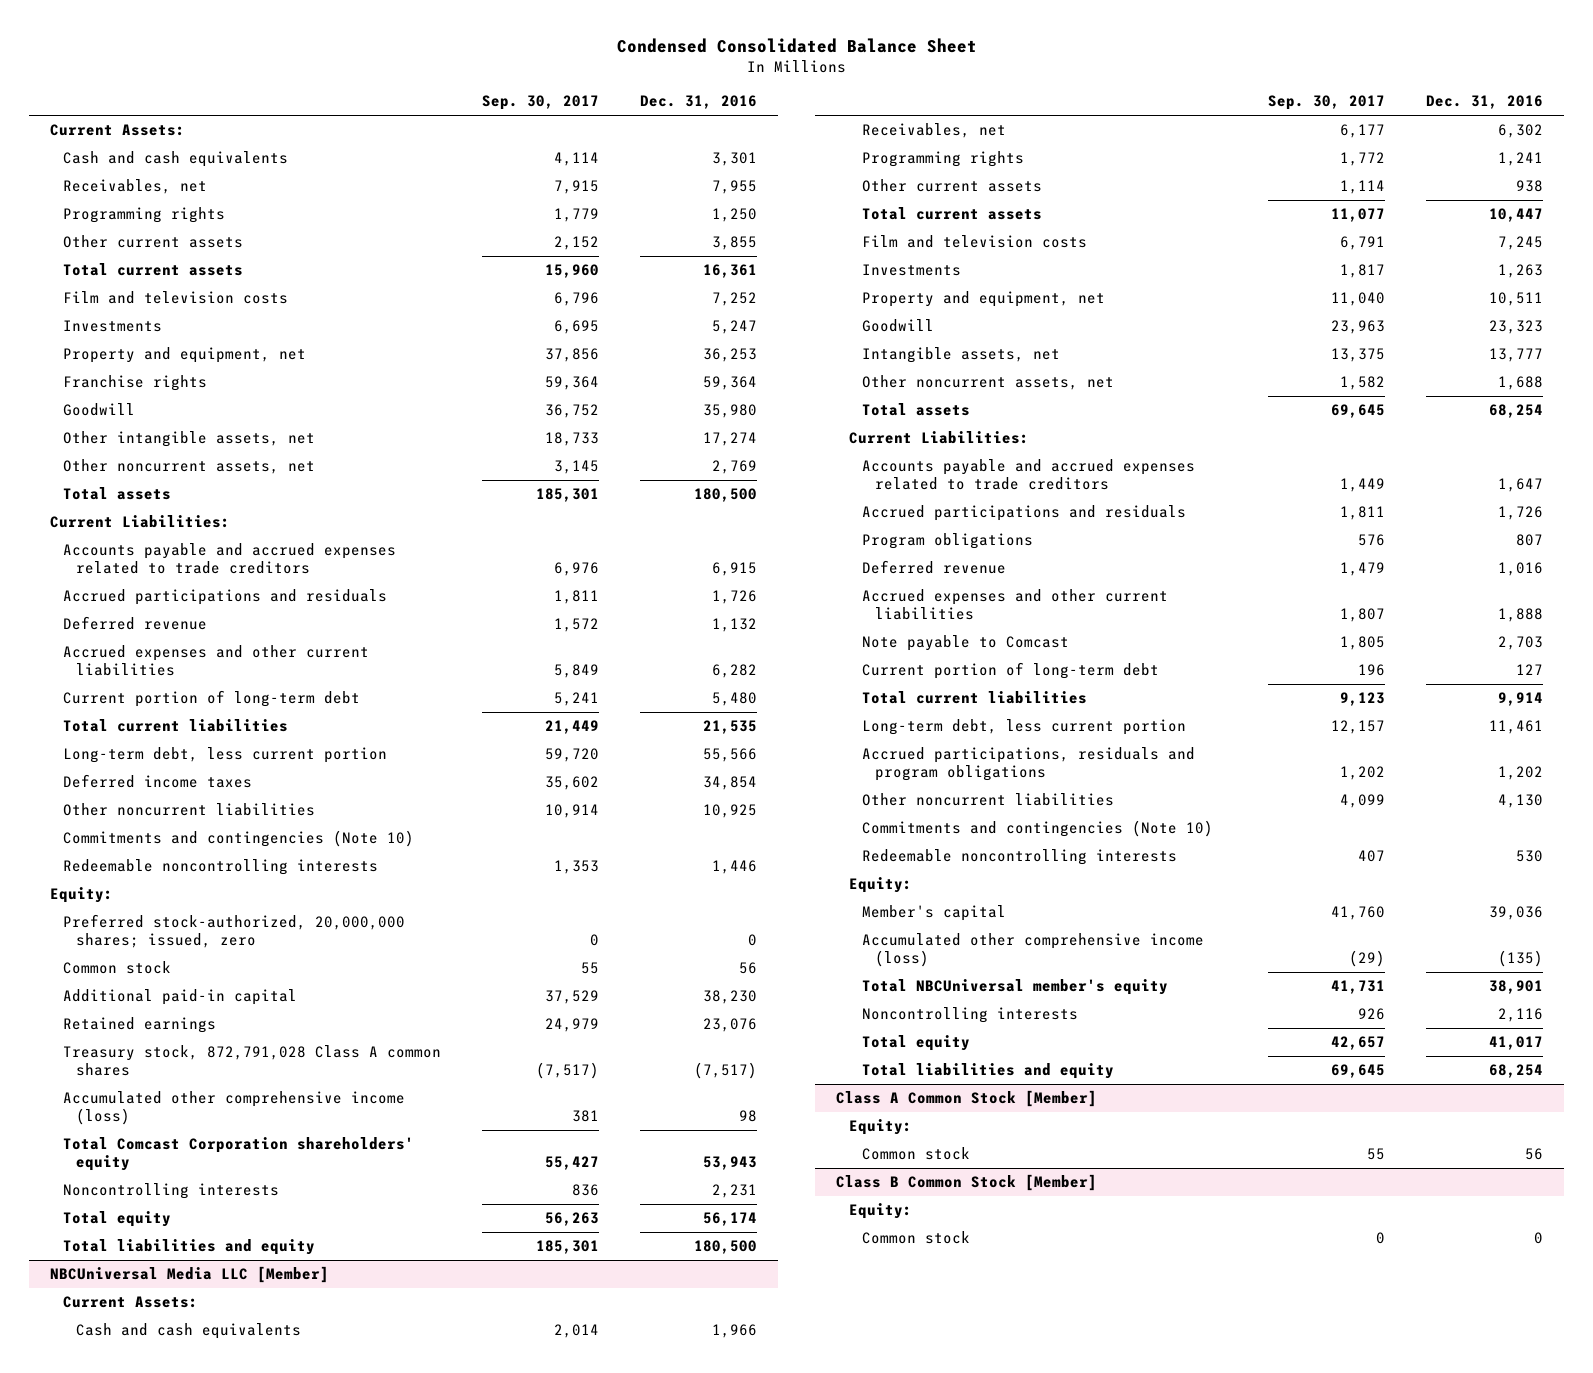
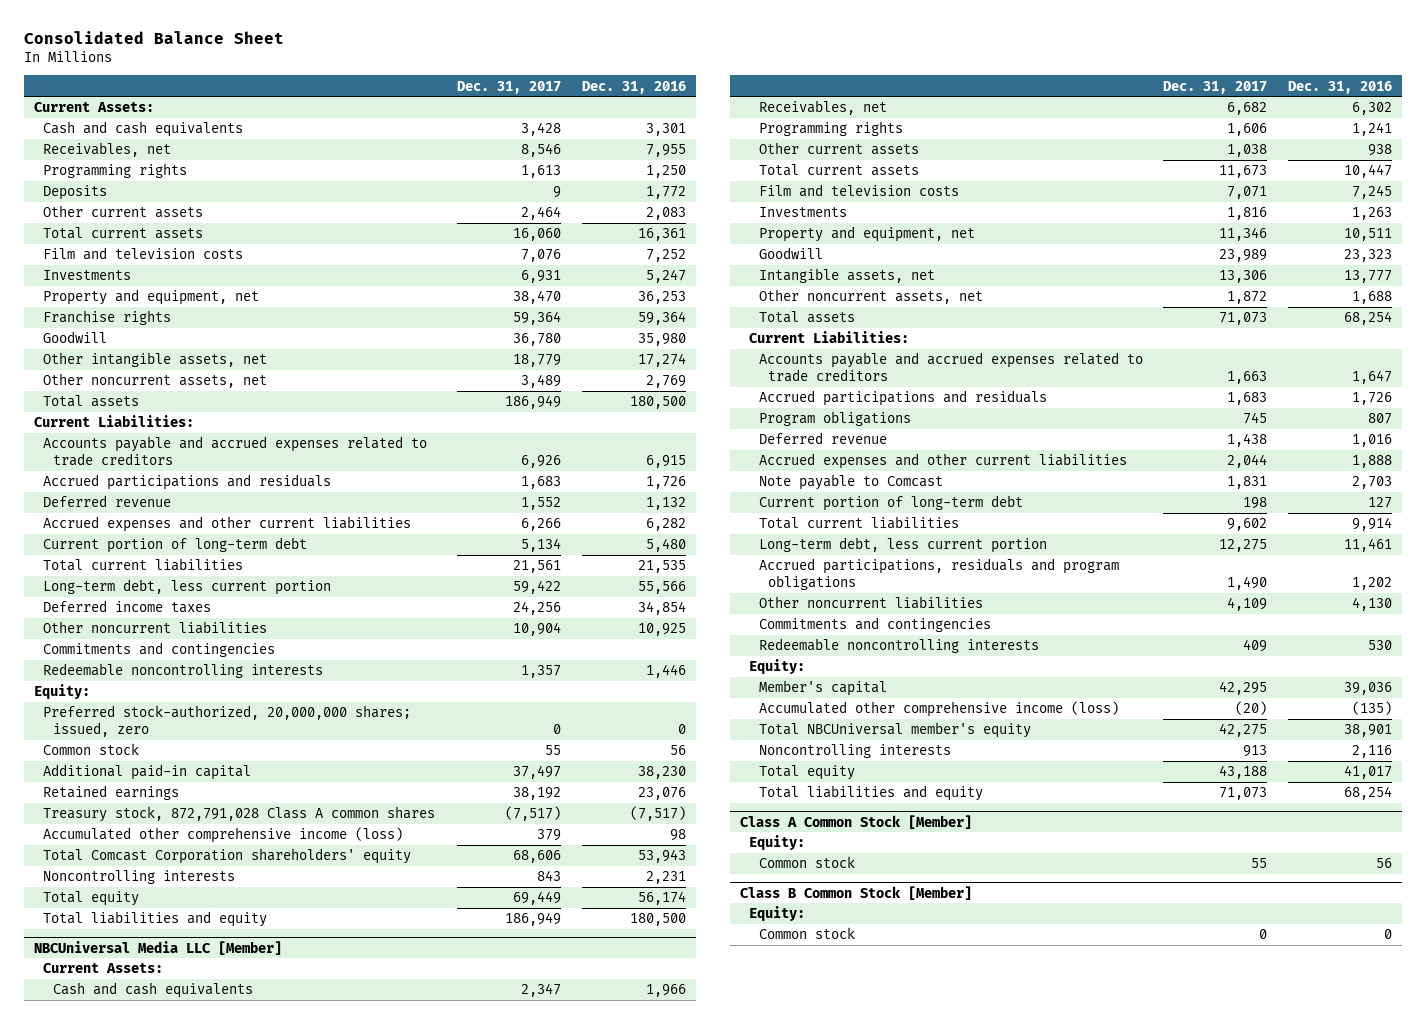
- Condensed Consolidated Balance Sheet
+ Consolidated Balance Sheet
- | Sep. 30, 2017 | Dec. 31, 2016
+ | Dec. 31, 2017 | Dec. 31, 2016
- Other current assets | 2,152 | 3,855
+ Deposits | 9 | 1,772
+ Other current assets | 2,464 | 2,083
- Commitments and contingencies (Note 10)
+ Commitments and contingencies
@ NBCUniversal Media LLC [Member]
- Commitments and contingencies (Note 10)
+ Commitments and contingencies

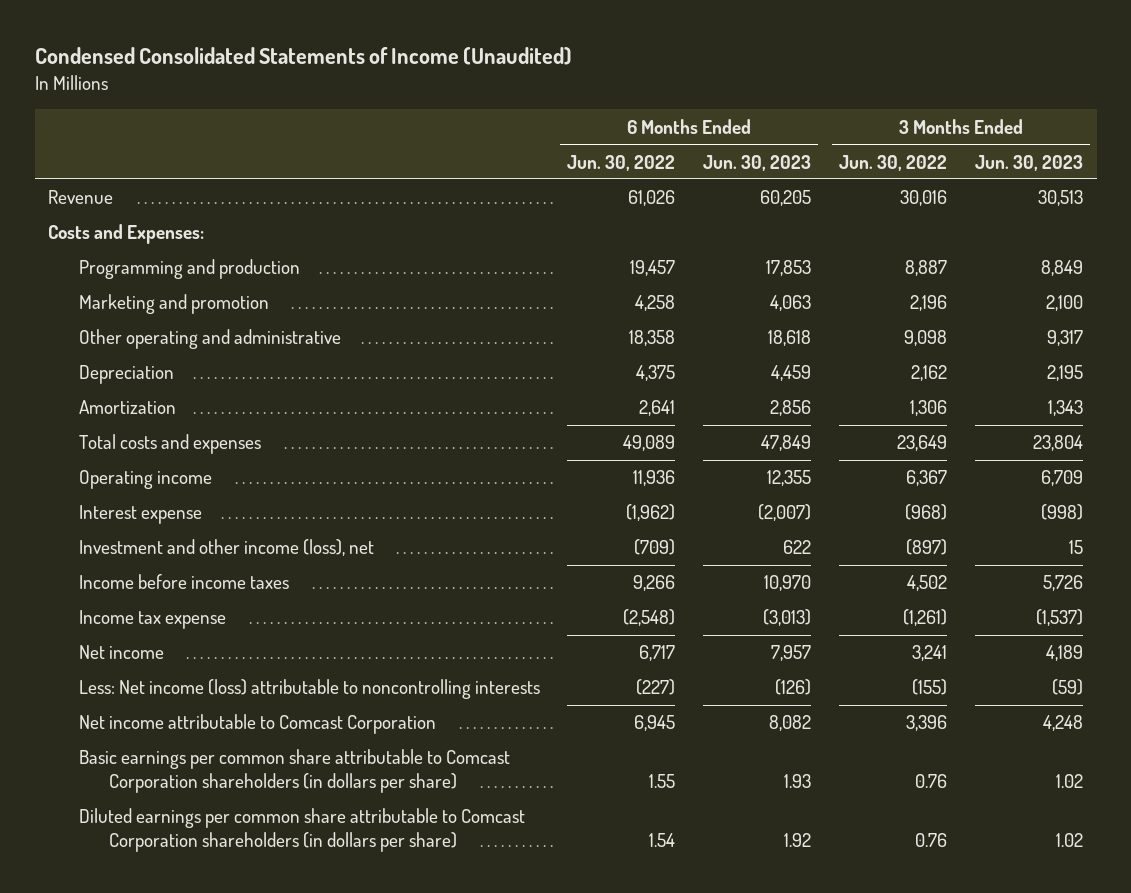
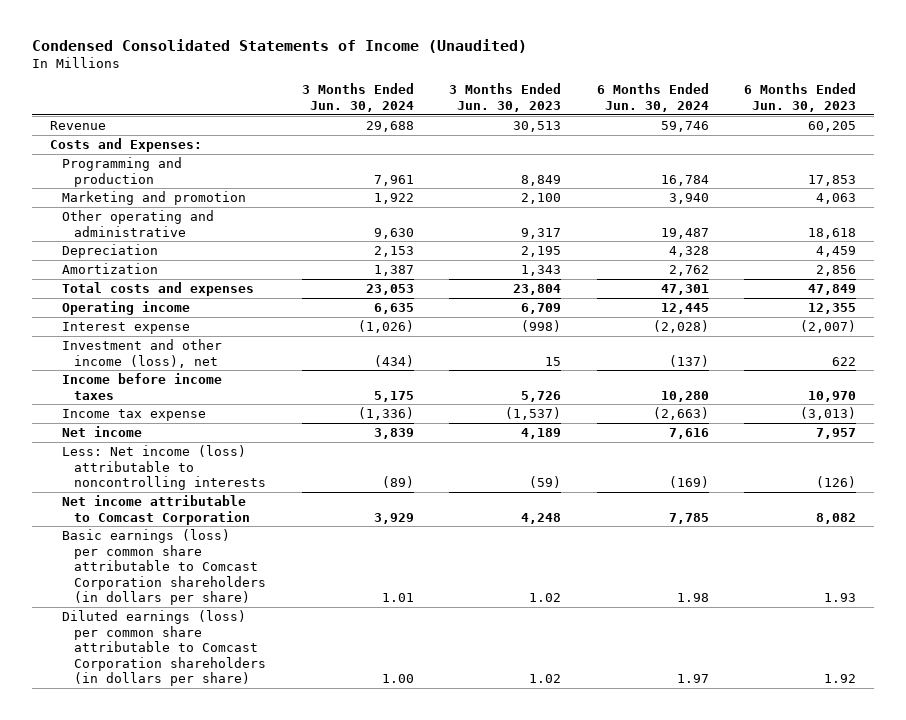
- | 6 Months Ended Jun. 30, 2022 | 6 Months Ended Jun. 30, 2023 | 3 Months Ended Jun. 30, 2022 | 3 Months Ended Jun. 30, 2023
+ | 3 Months Ended Jun. 30, 2024 | 3 Months Ended Jun. 30, 2023 | 6 Months Ended Jun. 30, 2024 | 6 Months Ended Jun. 30, 2023
- Basic earnings per common share attributable to Comcast Corporation shareholders (in dollars per share) | 1.55 | 1.93 | 0.76 | 1.02
- Diluted earnings per common share attributable to Comcast Corporation shareholders (in dollars per share) | 1.54 | 1.92 | 0.76 | 1.02
+ Basic earnings (loss) per common share attributable to Comcast Corporation shareholders (in dollars per share) | 1.01 | 1.02 | 1.98 | 1.93
+ Diluted earnings (loss) per common share attributable to Comcast Corporation shareholders (in dollars per share) | 1.00 | 1.02 | 1.97 | 1.92

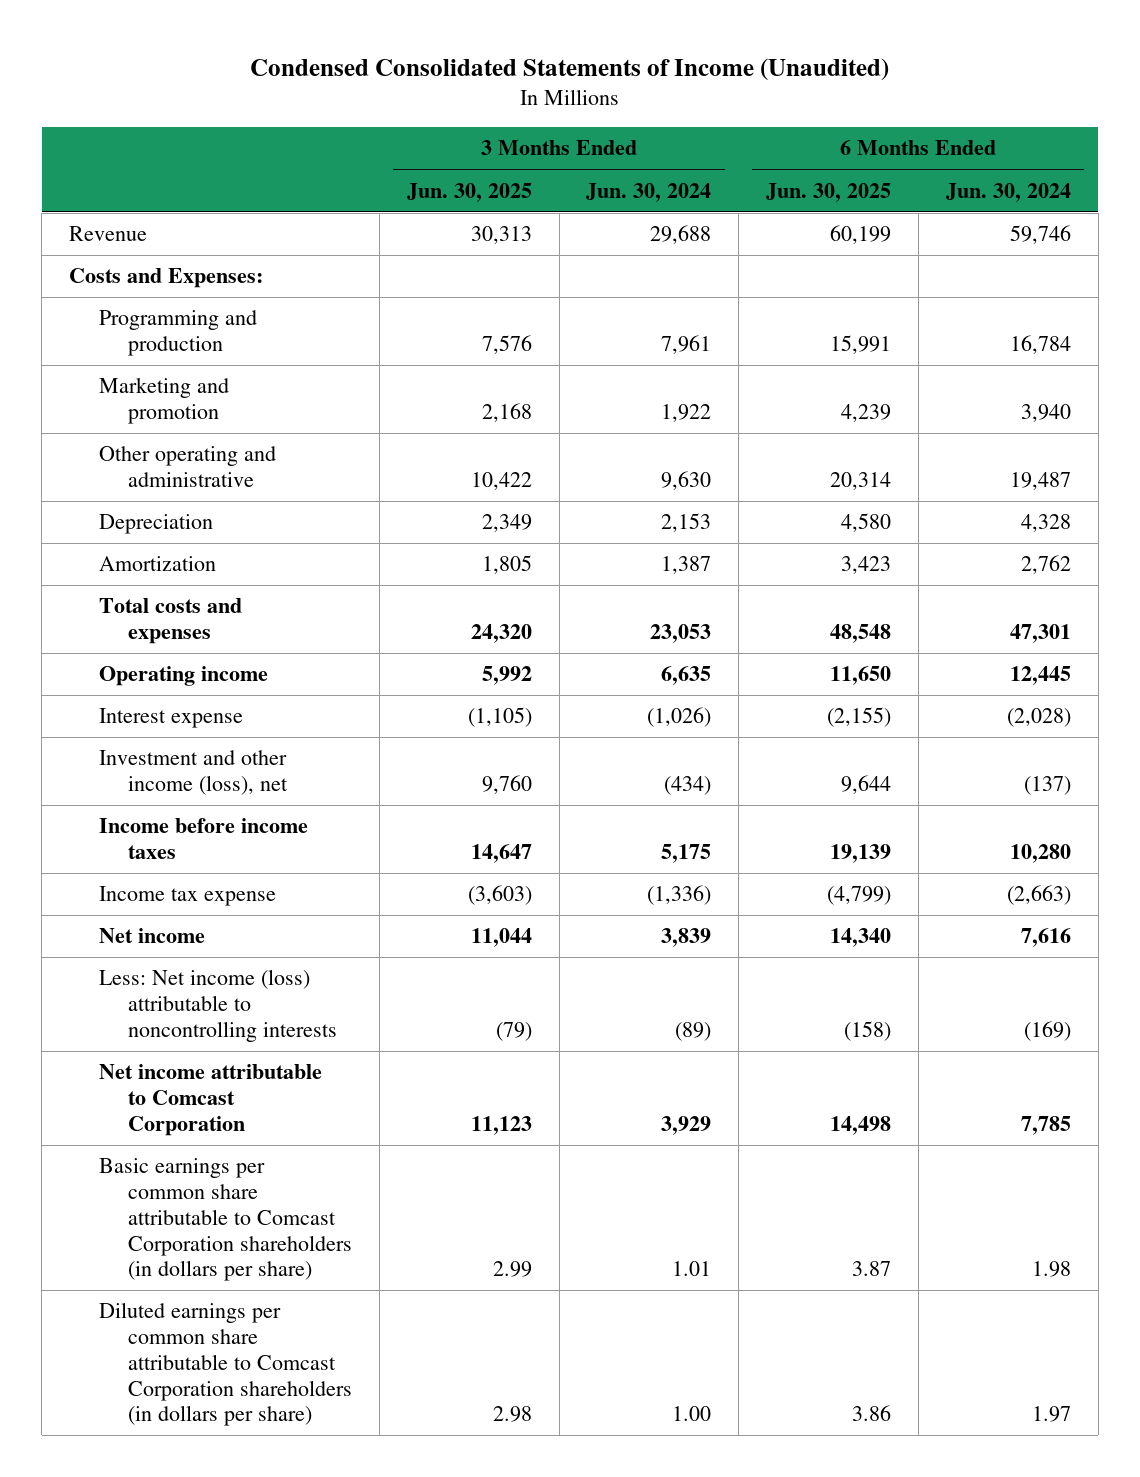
- | 3 Months Ended Jun. 30, 2024 | 3 Months Ended Jun. 30, 2023 | 6 Months Ended Jun. 30, 2024 | 6 Months Ended Jun. 30, 2023
+ | 3 Months Ended Jun. 30, 2025 | 3 Months Ended Jun. 30, 2024 | 6 Months Ended Jun. 30, 2025 | 6 Months Ended Jun. 30, 2024
- Basic earnings (loss) per common share attributable to Comcast Corporation shareholders (in dollars per share) | 1.01 | 1.02 | 1.98 | 1.93
- Diluted earnings (loss) per common share attributable to Comcast Corporation shareholders (in dollars per share) | 1.00 | 1.02 | 1.97 | 1.92
+ Basic earnings per common share attributable to Comcast Corporation shareholders (in dollars per share) | 2.99 | 1.01 | 3.87 | 1.98
+ Diluted earnings per common share attributable to Comcast Corporation shareholders (in dollars per share) | 2.98 | 1.00 | 3.86 | 1.97

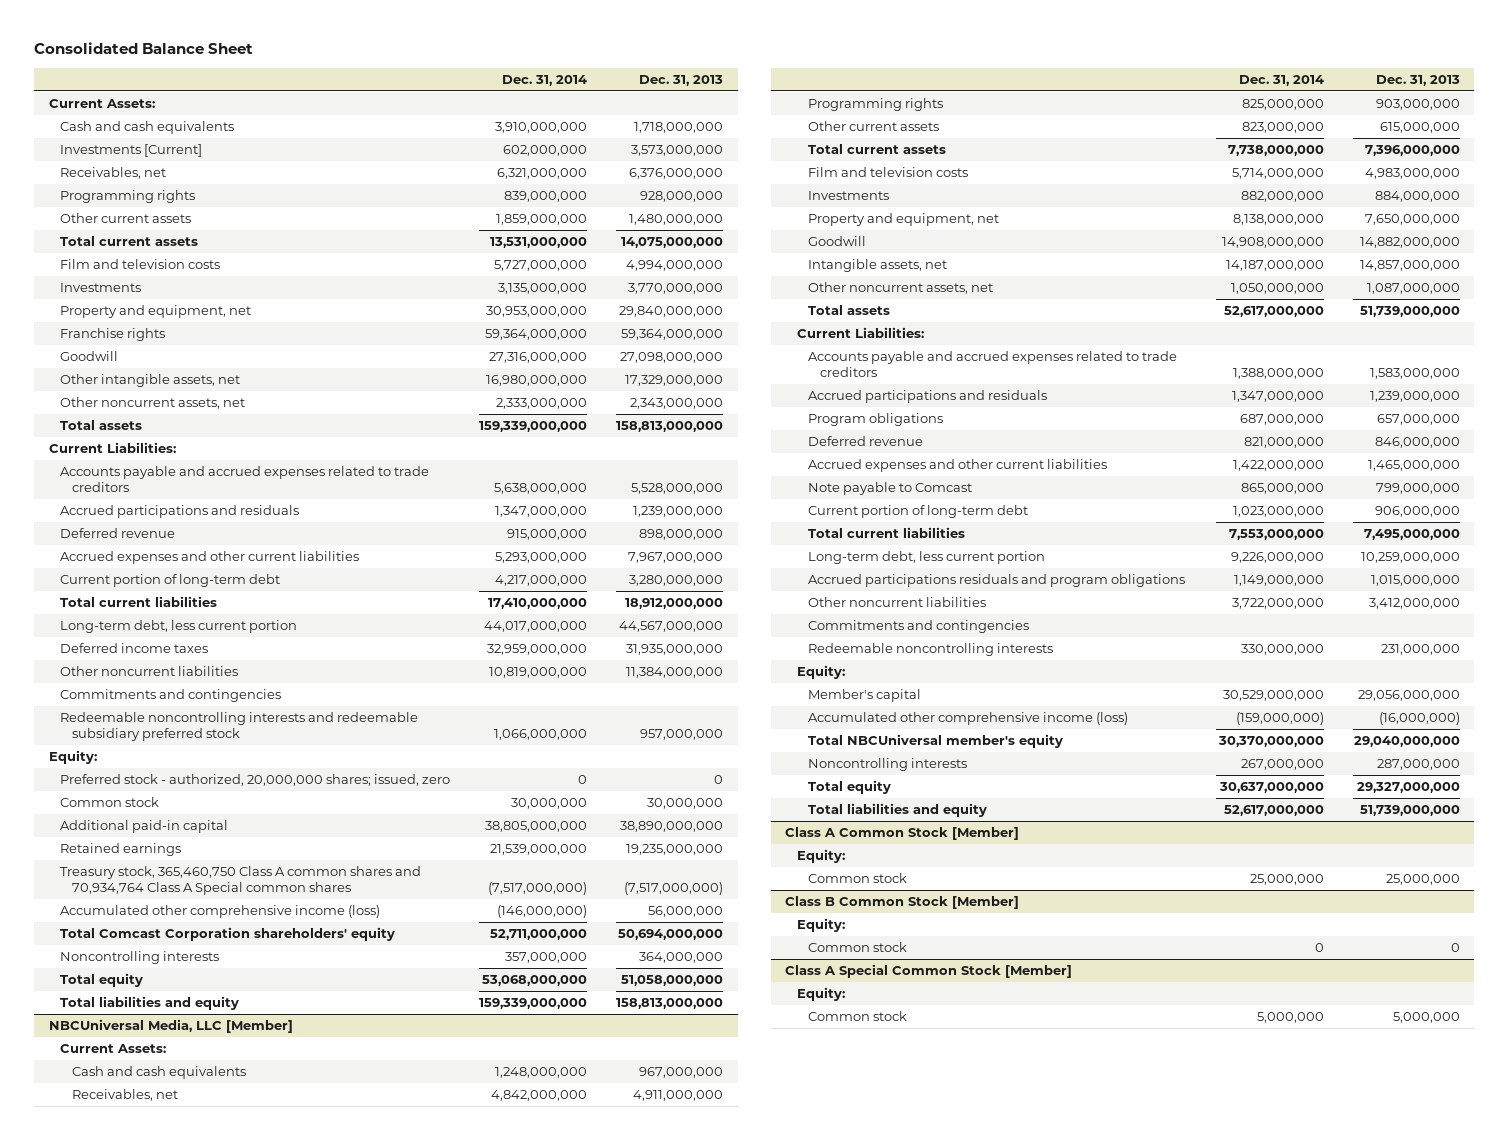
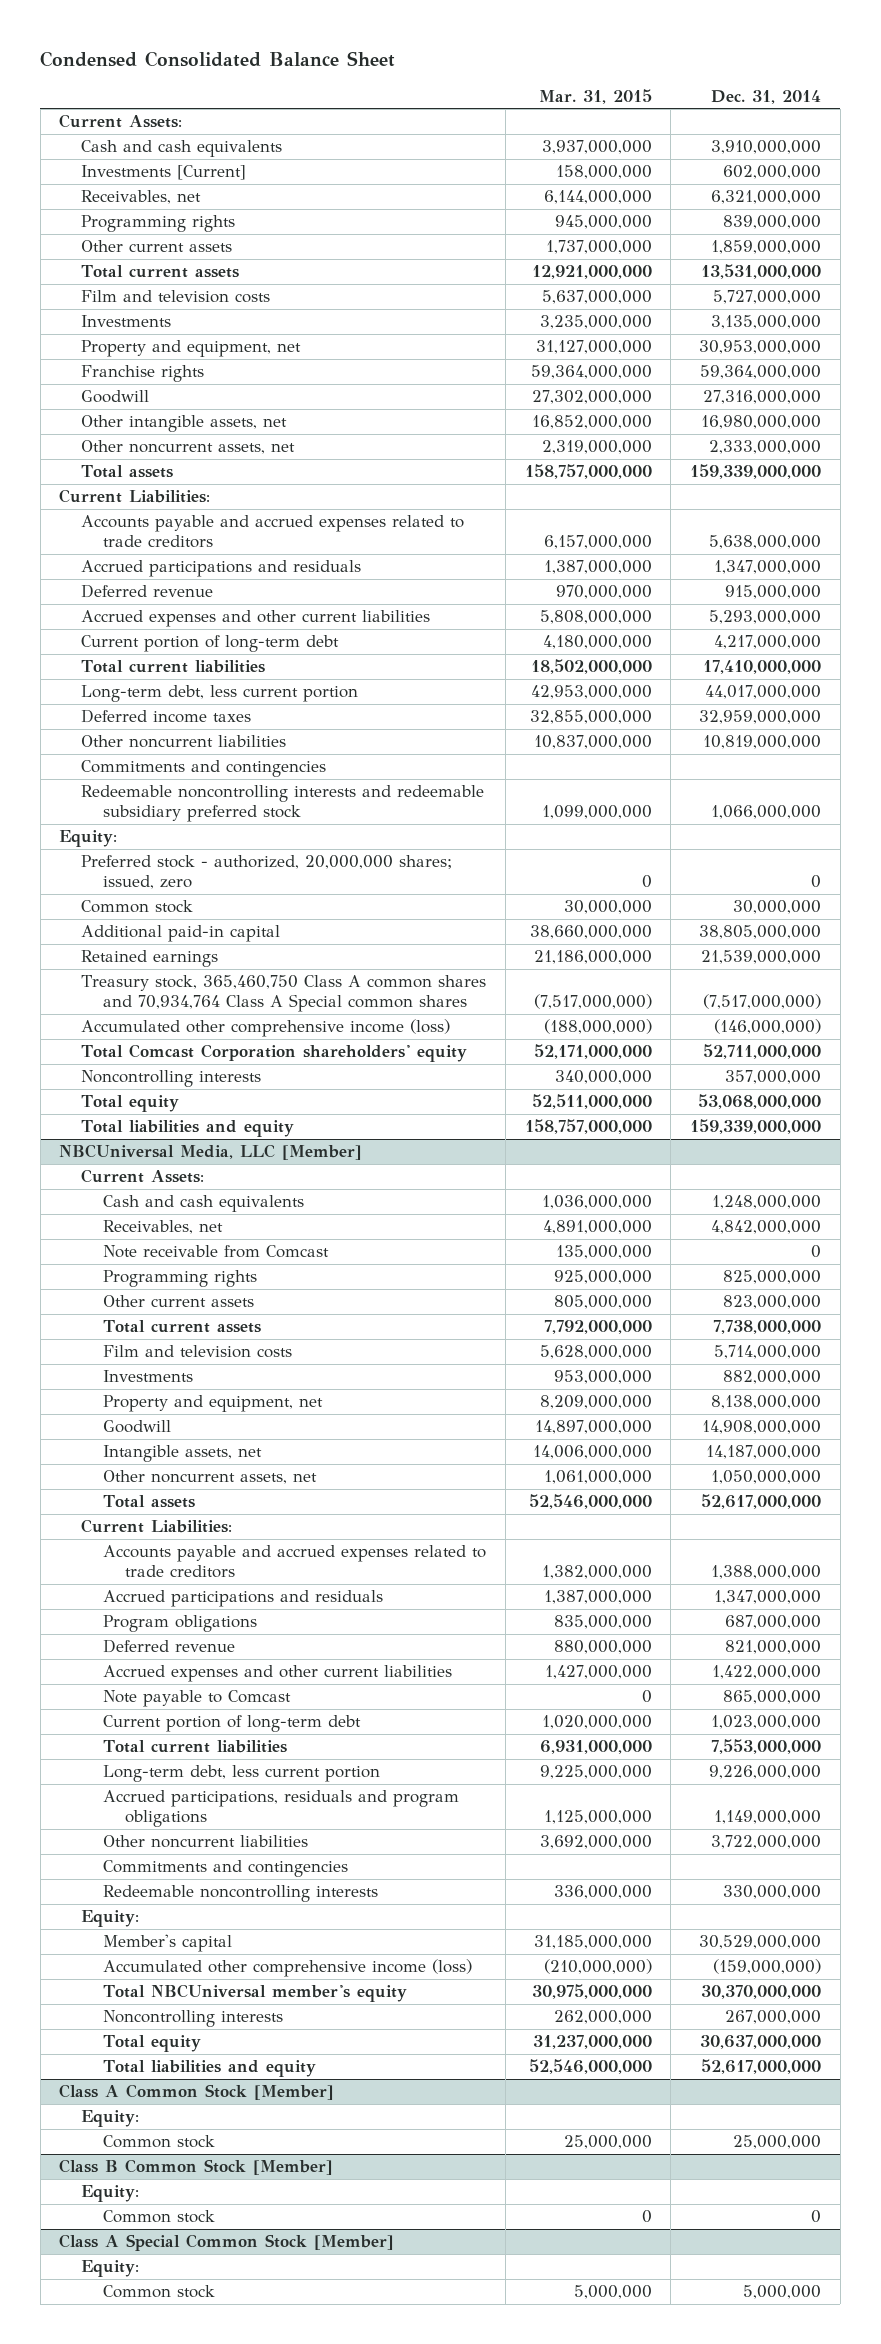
- Consolidated Balance Sheet
+ Condensed Consolidated Balance Sheet
- | Dec. 31, 2014 | Dec. 31, 2013
+ | Mar. 31, 2015 | Dec. 31, 2014
@ NBCUniversal Media, LLC [Member]
+ Note receivable from Comcast | 135,000,000 | 0
- Accrued participations residuals and program obligations | 1,149,000,000 | 1,015,000,000
+ Accrued participations, residuals and program obligations | 1,125,000,000 | 1,149,000,000

